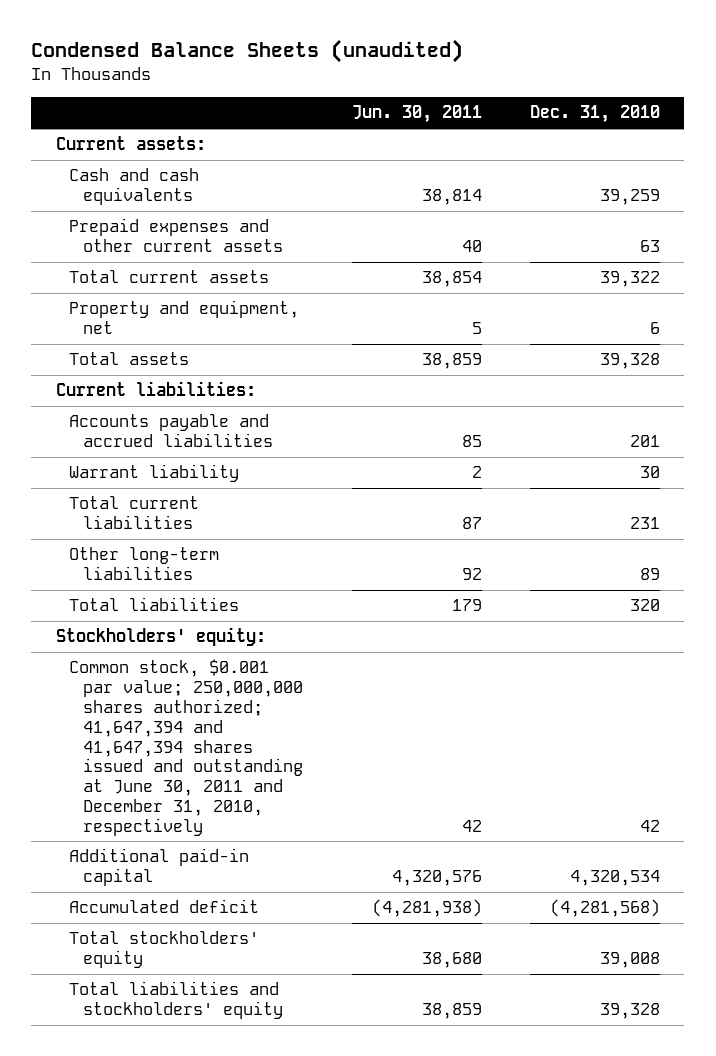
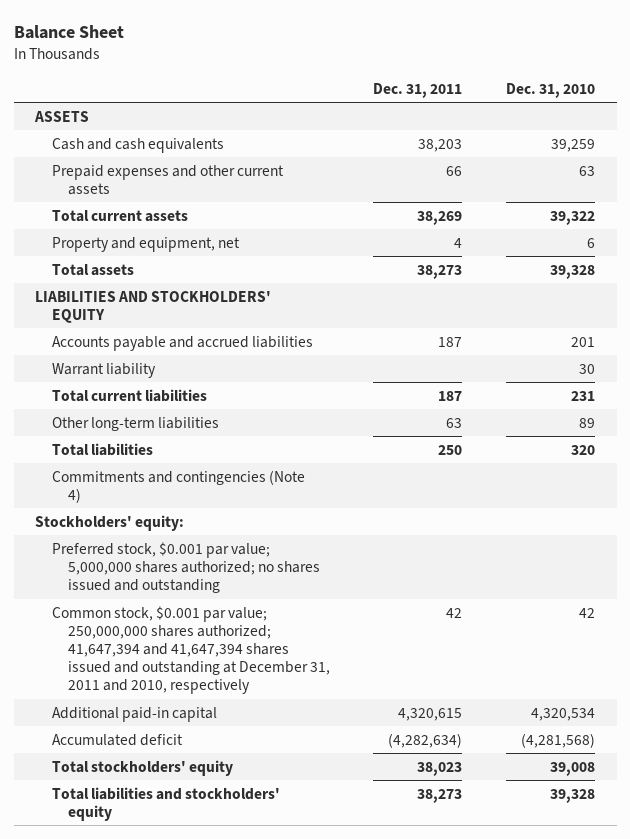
- Condensed Balance Sheets (unaudited)
+ Balance Sheet
- | Jun. 30, 2011 | Dec. 31, 2010
+ | Dec. 31, 2011 | Dec. 31, 2010
- Current assets:
+ ASSETS
- Current liabilities:
+ LIABILITIES AND STOCKHOLDERS' EQUITY
+ Commitments and contingencies (Note 4)
- Common stock, $0.001 par value; 250,000,000 shares authorized; 41,647,394 and 41,647,394 shares issued and outstanding at June 30, 2011 and December 31, 2010, respectively | 42 | 42
+ Preferred stock, $0.001 par value; 5,000,000 shares authorized; no shares issued and outstanding
+ Common stock, $0.001 par value; 250,000,000 shares authorized; 41,647,394 and 41,647,394 shares issued and outstanding at December 31, 2011 and 2010, respectively | 42 | 42

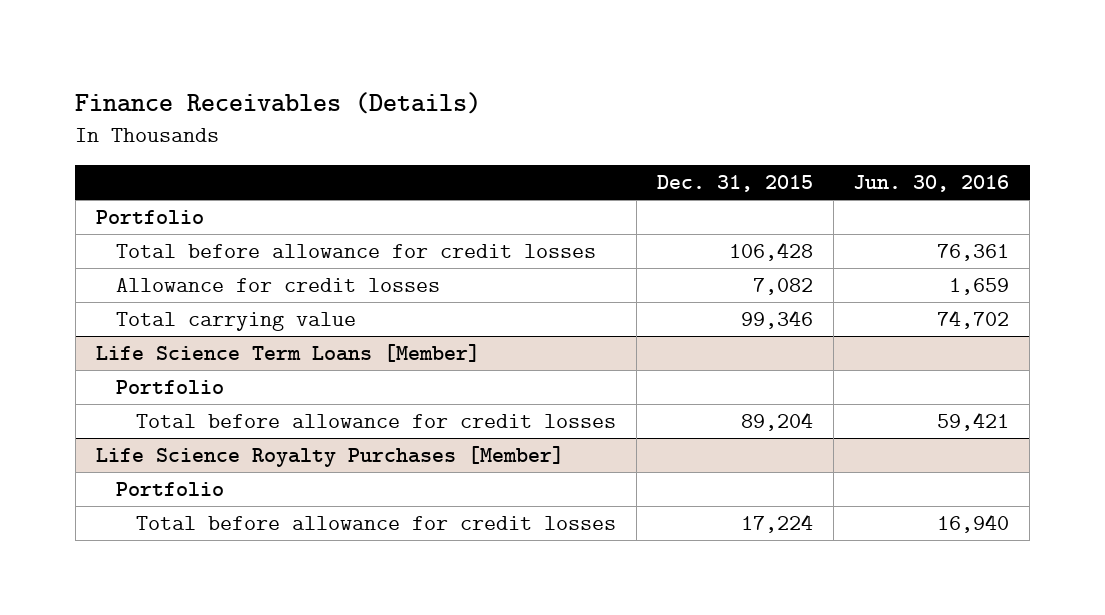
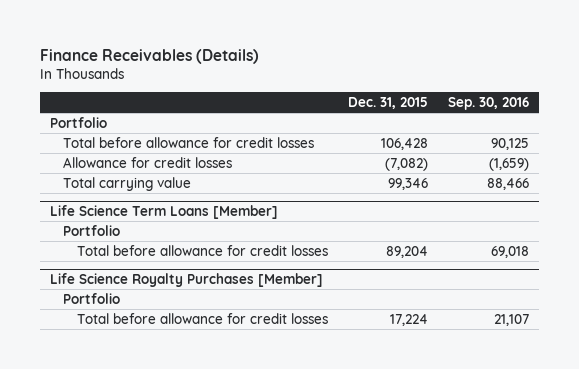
- | Dec. 31, 2015 | Jun. 30, 2016
+ | Dec. 31, 2015 | Sep. 30, 2016
- Allowance for credit losses | 7,082 | 1,659
+ Allowance for credit losses | (7,082) | (1,659)

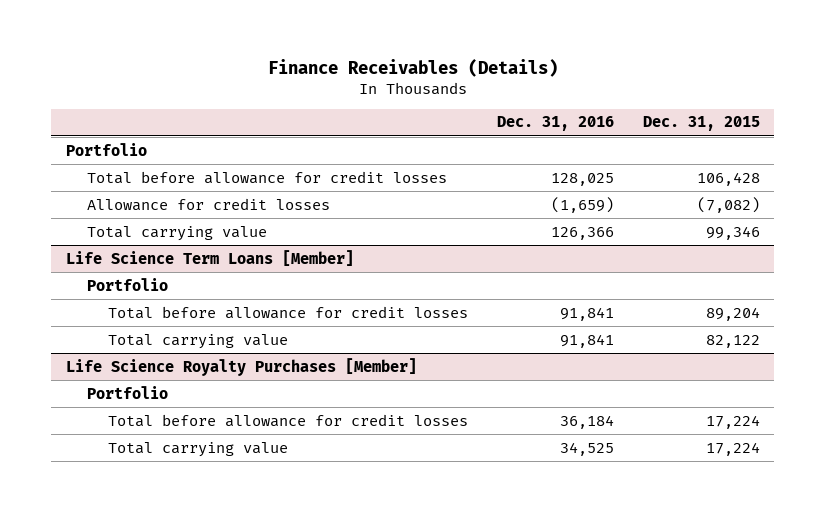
- | Dec. 31, 2015 | Sep. 30, 2016
+ | Dec. 31, 2016 | Dec. 31, 2015
@ Life Science Term Loans [Member]
+ Total carrying value | 91,841 | 82,122
@ Life Science Royalty Purchases [Member]
+ Total carrying value | 34,525 | 17,224

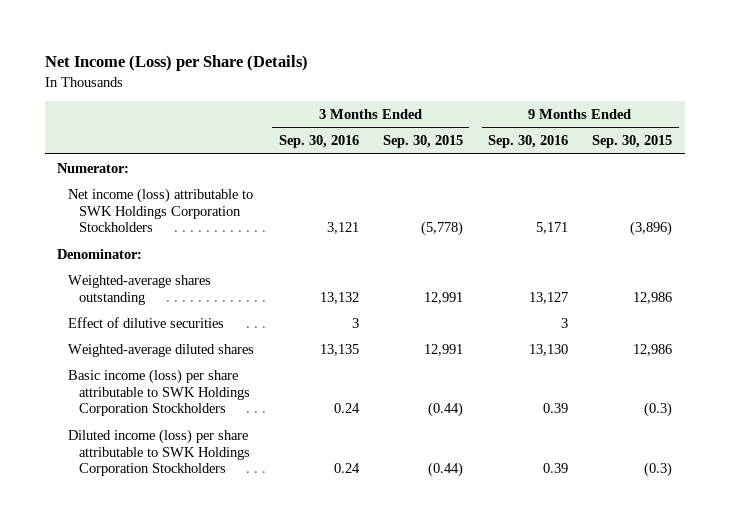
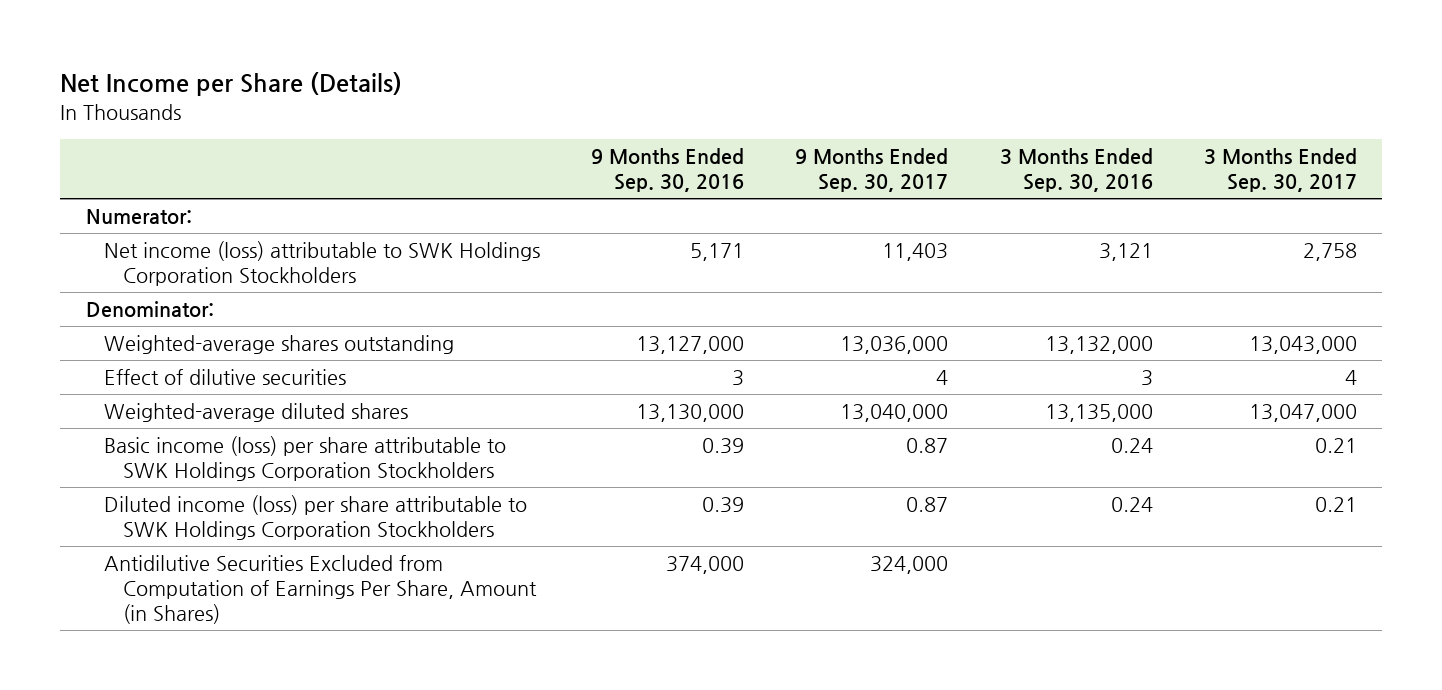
- Net Income (Loss) per Share (Details)
+ Net Income per Share (Details)
- | 3 Months Ended Sep. 30, 2016 | 3 Months Ended Sep. 30, 2015 | 9 Months Ended Sep. 30, 2016 | 9 Months Ended Sep. 30, 2015
+ | 9 Months Ended Sep. 30, 2016 | 9 Months Ended Sep. 30, 2017 | 3 Months Ended Sep. 30, 2016 | 3 Months Ended Sep. 30, 2017
- Weighted-average shares outstanding | 13,132 | 12,991 | 13,127 | 12,986
+ Weighted-average shares outstanding | 13,127,000 | 13,036,000 | 13,132,000 | 13,043,000
- Weighted-average diluted shares | 13,135 | 12,991 | 13,130 | 12,986
+ Weighted-average diluted shares | 13,130,000 | 13,040,000 | 13,135,000 | 13,047,000
+ Antidilutive Securities Excluded from Computation of Earnings Per Share, Amount (in Shares) | 374,000 | 324,000 | |

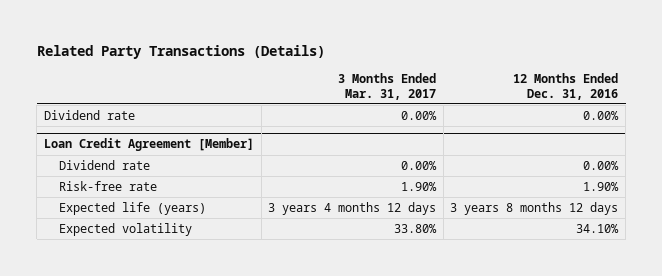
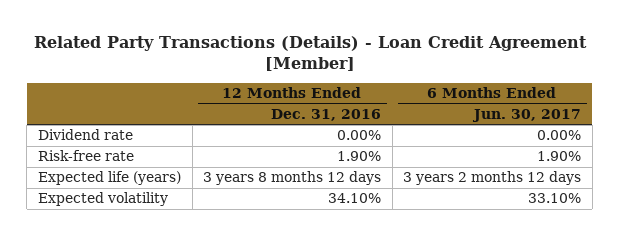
- Related Party Transactions (Details)
+ Related Party Transactions (Details) - Loan Credit Agreement [Member]
- | 3 Months Ended Mar. 31, 2017 | 12 Months Ended Dec. 31, 2016
+ | 12 Months Ended Dec. 31, 2016 | 6 Months Ended Jun. 30, 2017
- Loan Credit Agreement [Member]
- Dividend rate | 0.00% | 0.00%

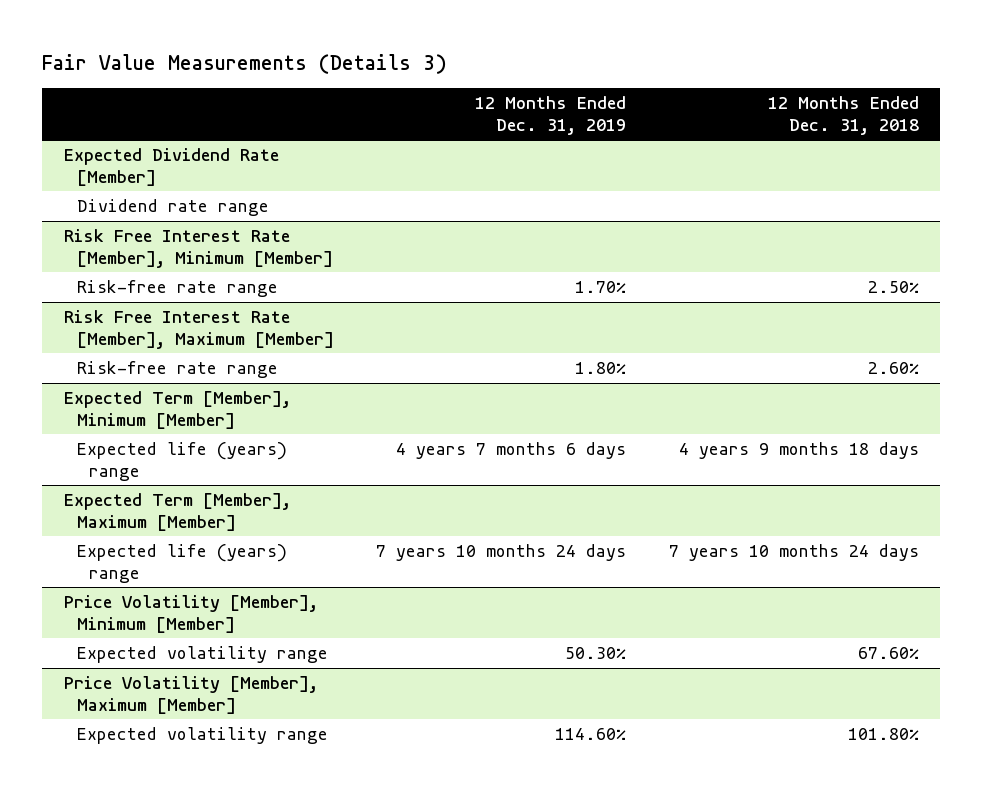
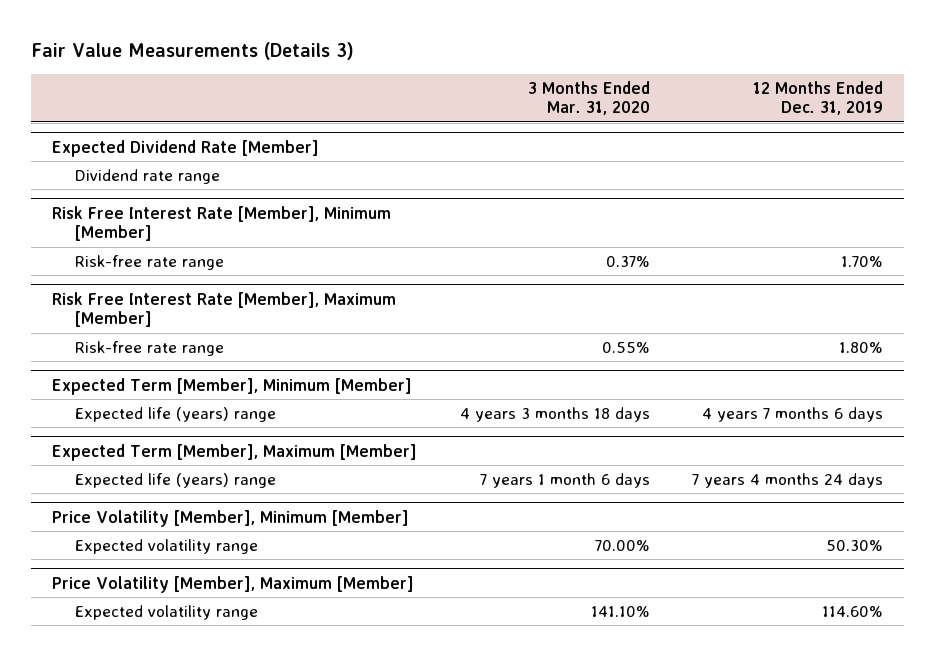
- | 12 Months Ended Dec. 31, 2019 | 12 Months Ended Dec. 31, 2018
+ | 3 Months Ended Mar. 31, 2020 | 12 Months Ended Dec. 31, 2019
@ Expected Term [Member], Maximum [Member]
- Expected life (years) range | 7 years 10 months 24 days | 7 years 10 months 24 days
+ Expected life (years) range | 7 years 1 month 6 days | 7 years 4 months 24 days

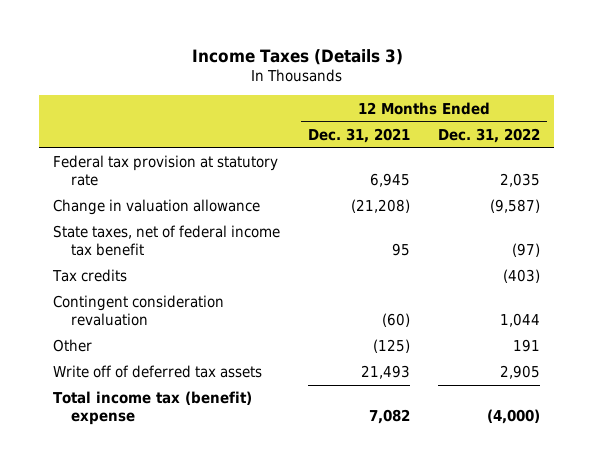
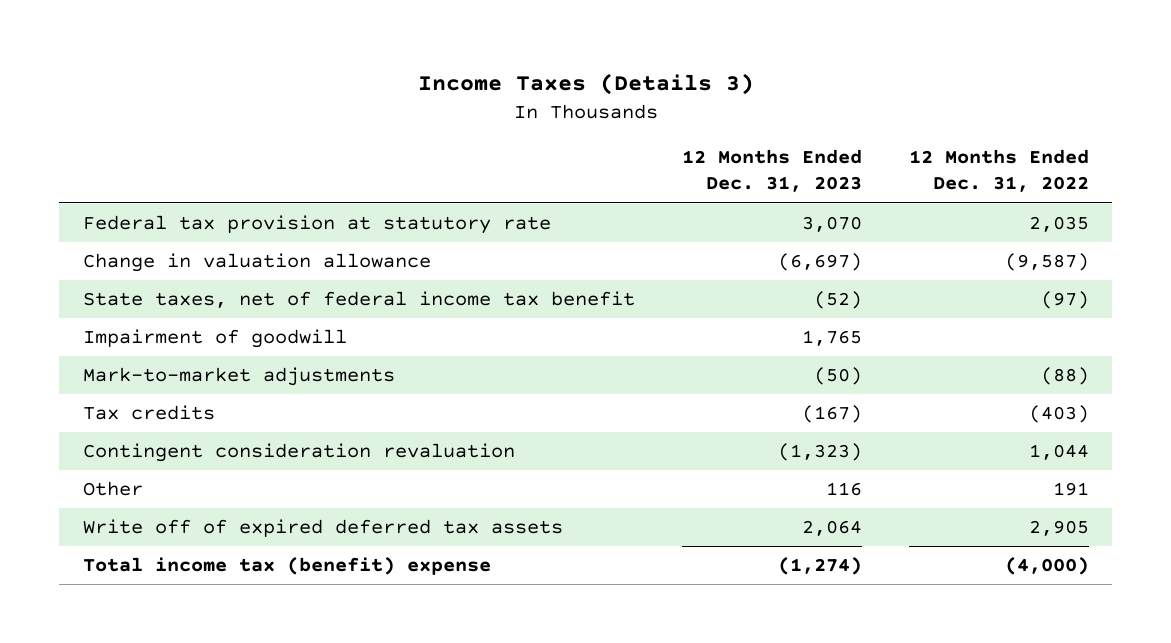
- | 12 Months Ended Dec. 31, 2021 | 12 Months Ended Dec. 31, 2022
+ | 12 Months Ended Dec. 31, 2023 | 12 Months Ended Dec. 31, 2022
+ Impairment of goodwill | 1,765 |
+ Mark-to-market adjustments | (50) | (88)
- Write off of deferred tax assets | 21,493 | 2,905
+ Write off of expired deferred tax assets | 2,064 | 2,905

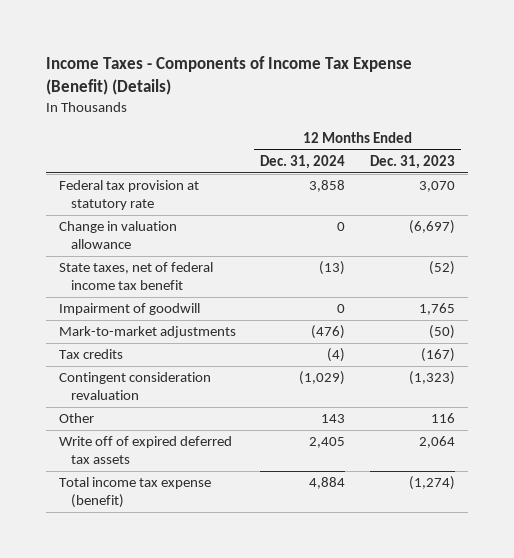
- Income Taxes (Details 3)
+ Income Taxes - Components of Income Tax Expense (Benefit) (Details)
- | 12 Months Ended Dec. 31, 2023 | 12 Months Ended Dec. 31, 2022
+ | 12 Months Ended Dec. 31, 2024 | 12 Months Ended Dec. 31, 2023
- Total income tax (benefit) expense | (1,274) | (4,000)
+ Total income tax expense (benefit) | 4,884 | (1,274)

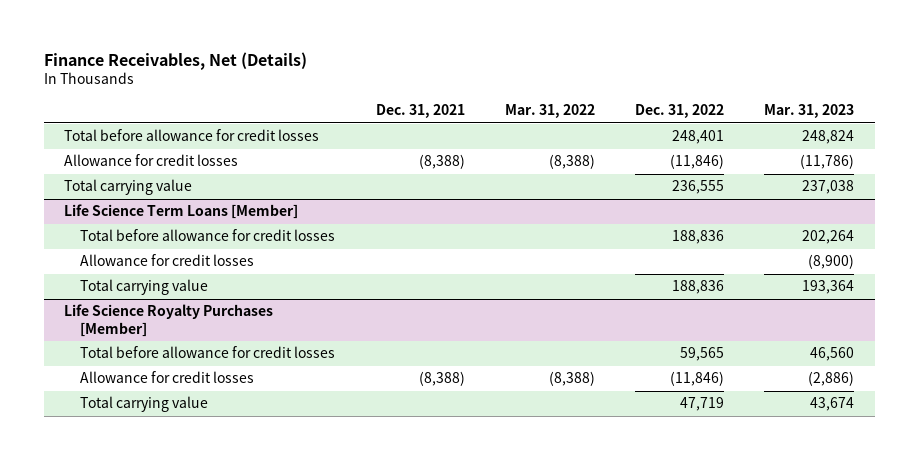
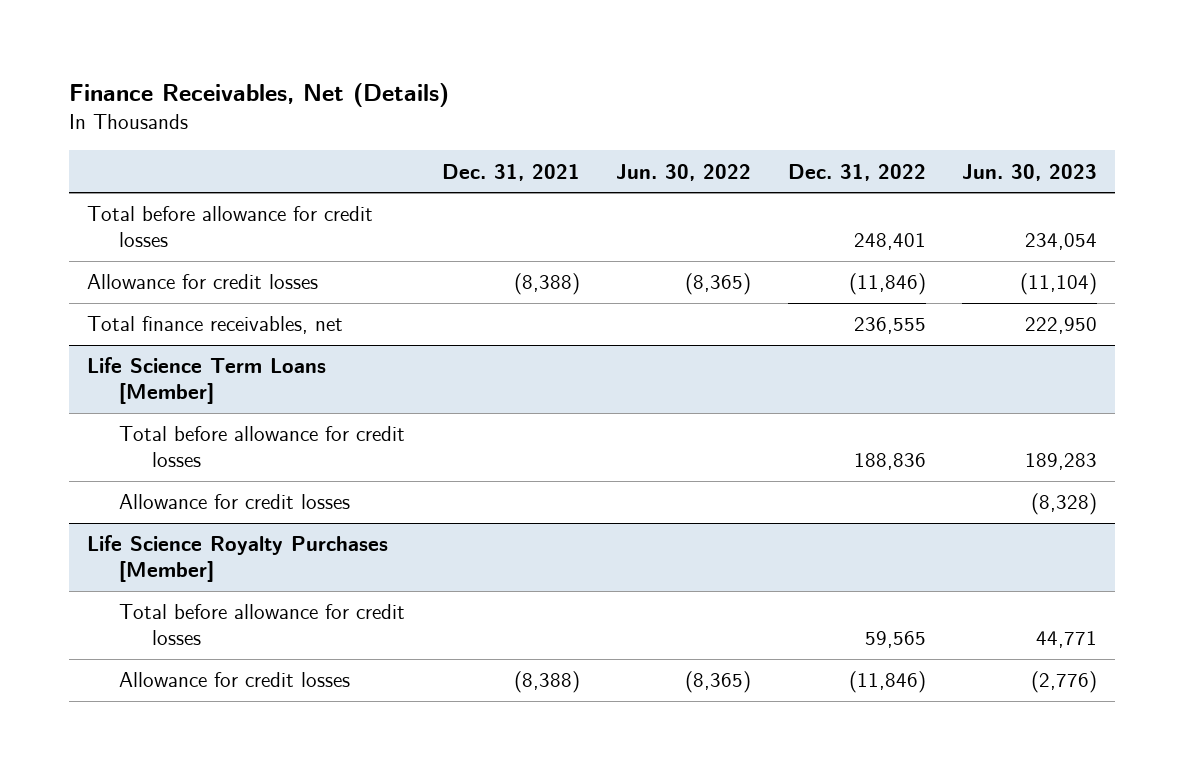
- | Dec. 31, 2021 | Mar. 31, 2022 | Dec. 31, 2022 | Mar. 31, 2023
+ | Dec. 31, 2021 | Jun. 30, 2022 | Dec. 31, 2022 | Jun. 30, 2023
- Total carrying value | | | 236,555 | 237,038
+ Total finance receivables, net | | | 236,555 | 222,950
@ Life Science Term Loans [Member]
- Total carrying value | | | 188,836 | 193,364
@ Life Science Royalty Purchases [Member]
- Total carrying value | | | 47,719 | 43,674

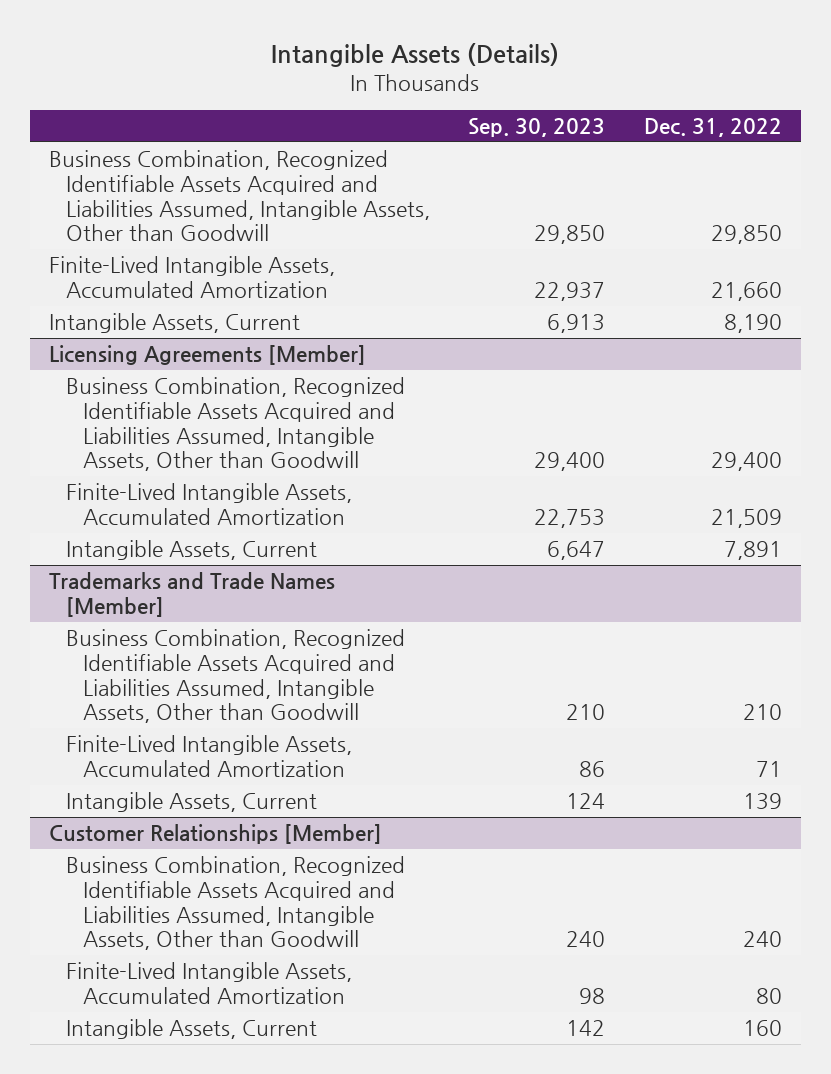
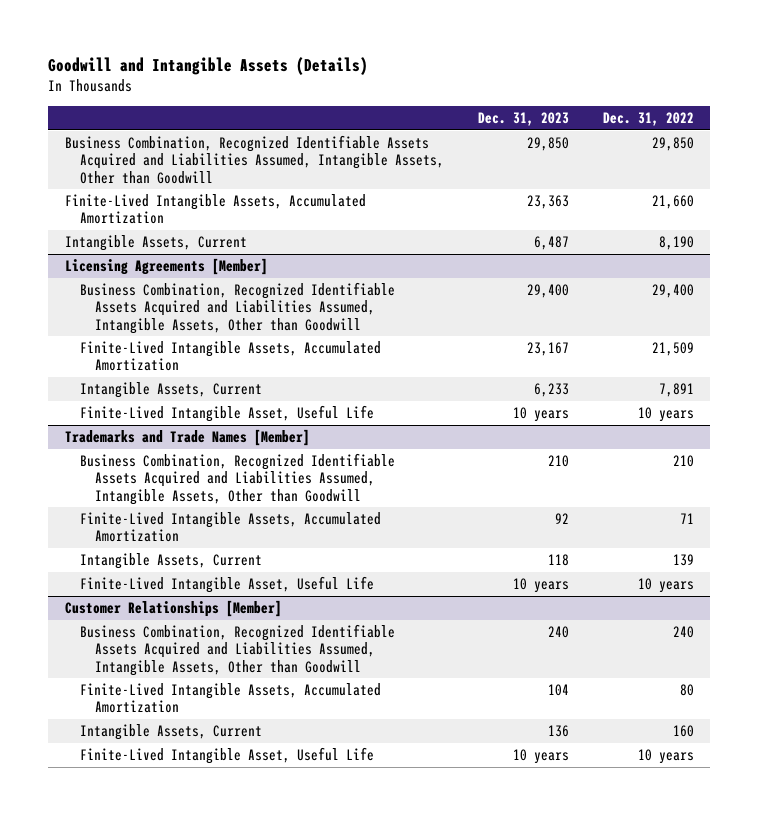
- Intangible Assets (Details)
+ Goodwill and Intangible Assets (Details)
- | Sep. 30, 2023 | Dec. 31, 2022
+ | Dec. 31, 2023 | Dec. 31, 2022
@ Licensing Agreements [Member]
+ Finite-Lived Intangible Asset, Useful Life | 10 years | 10 years
@ Trademarks and Trade Names [Member]
+ Finite-Lived Intangible Asset, Useful Life | 10 years | 10 years
@ Customer Relationships [Member]
+ Finite-Lived Intangible Asset, Useful Life | 10 years | 10 years

